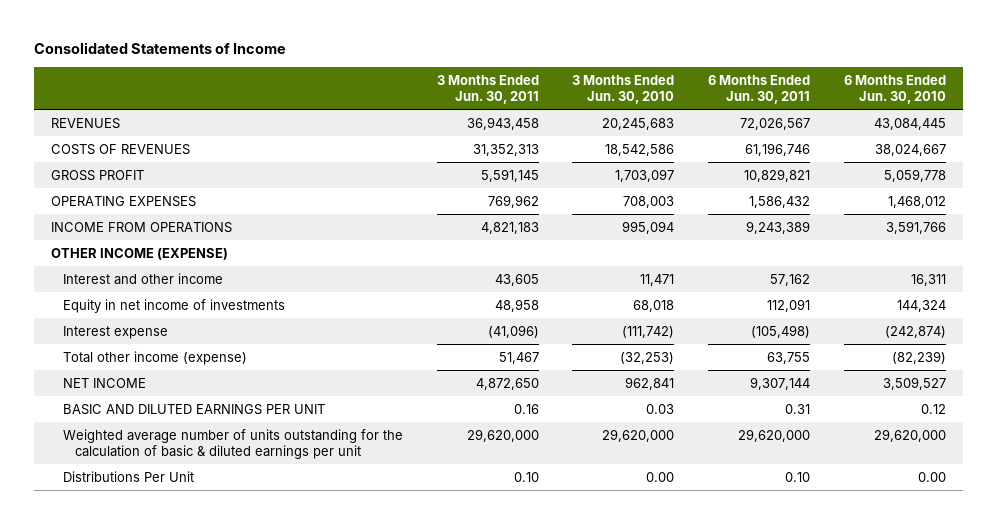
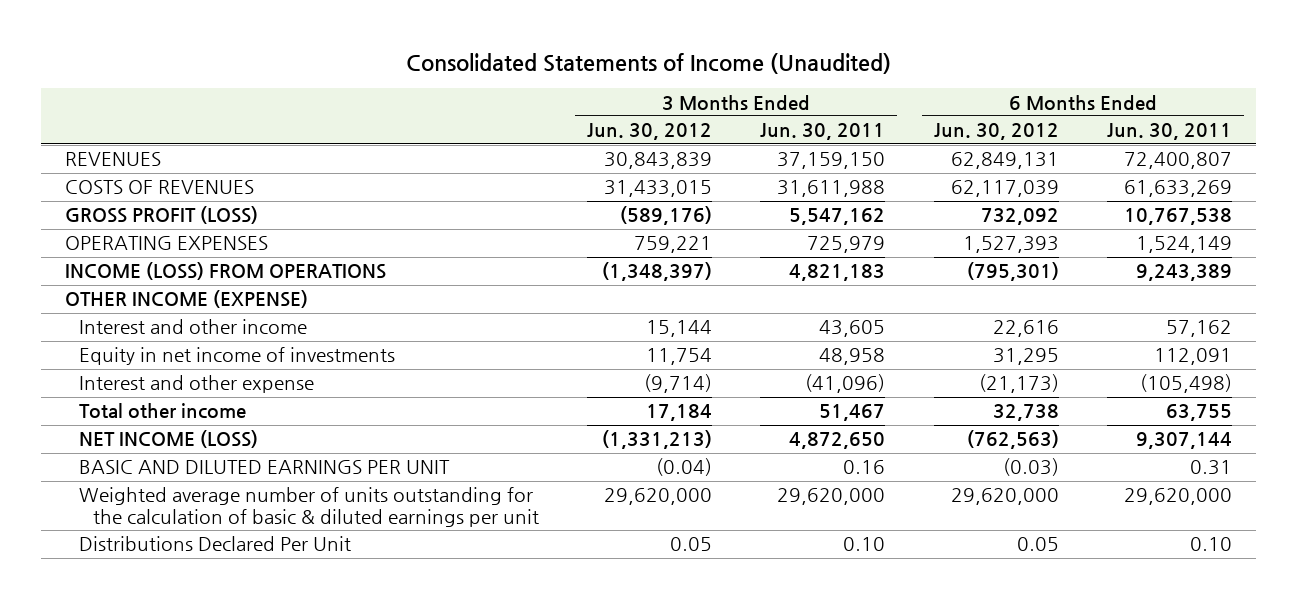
- Consolidated Statements of Income
+ Consolidated Statements of Income (Unaudited)
- | 3 Months Ended Jun. 30, 2011 | 3 Months Ended Jun. 30, 2010 | 6 Months Ended Jun. 30, 2011 | 6 Months Ended Jun. 30, 2010
+ | 3 Months Ended Jun. 30, 2012 | 3 Months Ended Jun. 30, 2011 | 6 Months Ended Jun. 30, 2012 | 6 Months Ended Jun. 30, 2011
- REVENUES | 36,943,458 | 20,245,683 | 72,026,567 | 43,084,445
- COSTS OF REVENUES | 31,352,313 | 18,542,586 | 61,196,746 | 38,024,667
- GROSS PROFIT | 5,591,145 | 1,703,097 | 10,829,821 | 5,059,778
- OPERATING EXPENSES | 769,962 | 708,003 | 1,586,432 | 1,468,012
- INCOME FROM OPERATIONS | 4,821,183 | 995,094 | 9,243,389 | 3,591,766
+ REVENUES | 30,843,839 | 37,159,150 | 62,849,131 | 72,400,807
+ COSTS OF REVENUES | 31,433,015 | 31,611,988 | 62,117,039 | 61,633,269
+ GROSS PROFIT (LOSS) | (589,176) | 5,547,162 | 732,092 | 10,767,538
+ OPERATING EXPENSES | 759,221 | 725,979 | 1,527,393 | 1,524,149
+ INCOME (LOSS) FROM OPERATIONS | (1,348,397) | 4,821,183 | (795,301) | 9,243,389
- Interest expense | (41,096) | (111,742) | (105,498) | (242,874)
- Total other income (expense) | 51,467 | (32,253) | 63,755 | (82,239)
- NET INCOME | 4,872,650 | 962,841 | 9,307,144 | 3,509,527
+ Interest and other expense | (9,714) | (41,096) | (21,173) | (105,498)
+ Total other income | 17,184 | 51,467 | 32,738 | 63,755
+ NET INCOME (LOSS) | (1,331,213) | 4,872,650 | (762,563) | 9,307,144
- Distributions Per Unit | 0.10 | 0.00 | 0.10 | 0.00
+ Distributions Declared Per Unit | 0.05 | 0.10 | 0.05 | 0.10

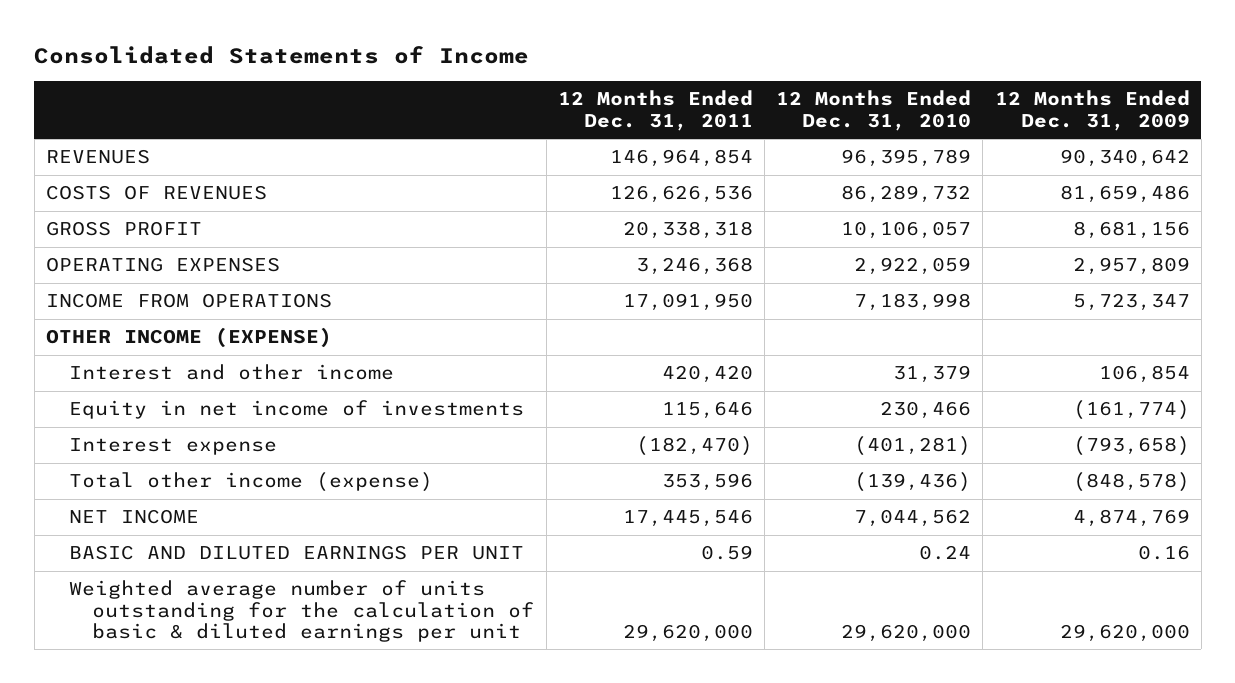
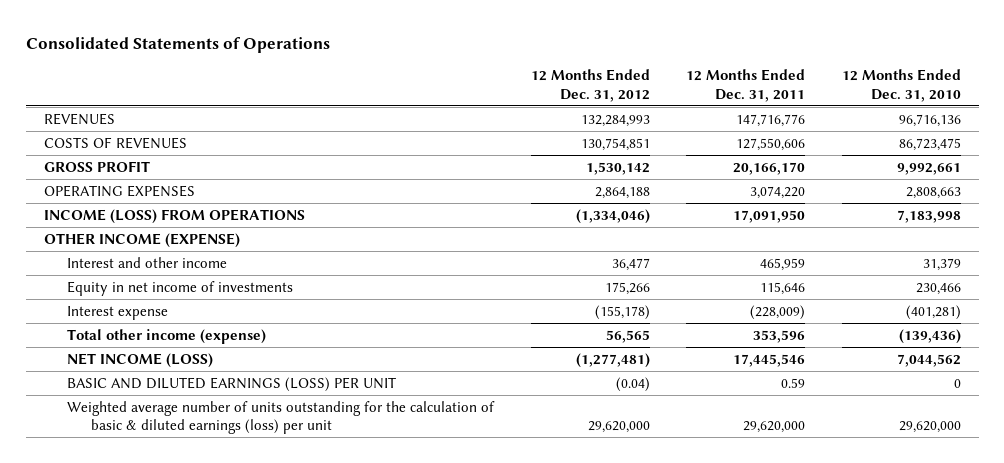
- Consolidated Statements of Income
+ Consolidated Statements of Operations
- | 12 Months Ended Dec. 31, 2011 | 12 Months Ended Dec. 31, 2010 | 12 Months Ended Dec. 31, 2009
+ | 12 Months Ended Dec. 31, 2012 | 12 Months Ended Dec. 31, 2011 | 12 Months Ended Dec. 31, 2010
- REVENUES | 146,964,854 | 96,395,789 | 90,340,642
- COSTS OF REVENUES | 126,626,536 | 86,289,732 | 81,659,486
- GROSS PROFIT | 20,338,318 | 10,106,057 | 8,681,156
- OPERATING EXPENSES | 3,246,368 | 2,922,059 | 2,957,809
- INCOME FROM OPERATIONS | 17,091,950 | 7,183,998 | 5,723,347
+ REVENUES | 132,284,993 | 147,716,776 | 96,716,136
+ COSTS OF REVENUES | 130,754,851 | 127,550,606 | 86,723,475
+ GROSS PROFIT | 1,530,142 | 20,166,170 | 9,992,661
+ OPERATING EXPENSES | 2,864,188 | 3,074,220 | 2,808,663
+ INCOME (LOSS) FROM OPERATIONS | (1,334,046) | 17,091,950 | 7,183,998
- Interest and other income | 420,420 | 31,379 | 106,854
+ Interest and other income | 36,477 | 465,959 | 31,379
- Interest expense | (182,470) | (401,281) | (793,658)
+ Interest expense | (155,178) | (228,009) | (401,281)
- NET INCOME | 17,445,546 | 7,044,562 | 4,874,769
- BASIC AND DILUTED EARNINGS PER UNIT | 0.59 | 0.24 | 0.16
- Weighted average number of units outstanding for the calculation of basic & diluted earnings per unit | 29,620,000 | 29,620,000 | 29,620,000
+ NET INCOME (LOSS) | (1,277,481) | 17,445,546 | 7,044,562
+ BASIC AND DILUTED EARNINGS (LOSS) PER UNIT | (0.04) | 0.59 | 0
+ Weighted average number of units outstanding for the calculation of basic & diluted earnings (loss) per unit | 29,620,000 | 29,620,000 | 29,620,000

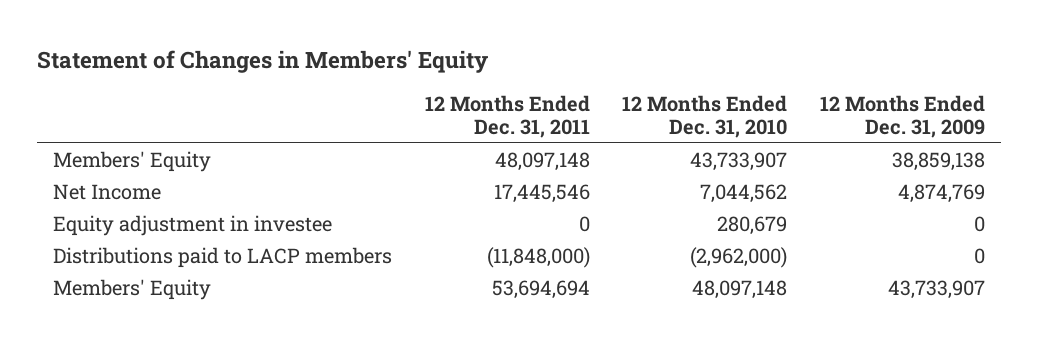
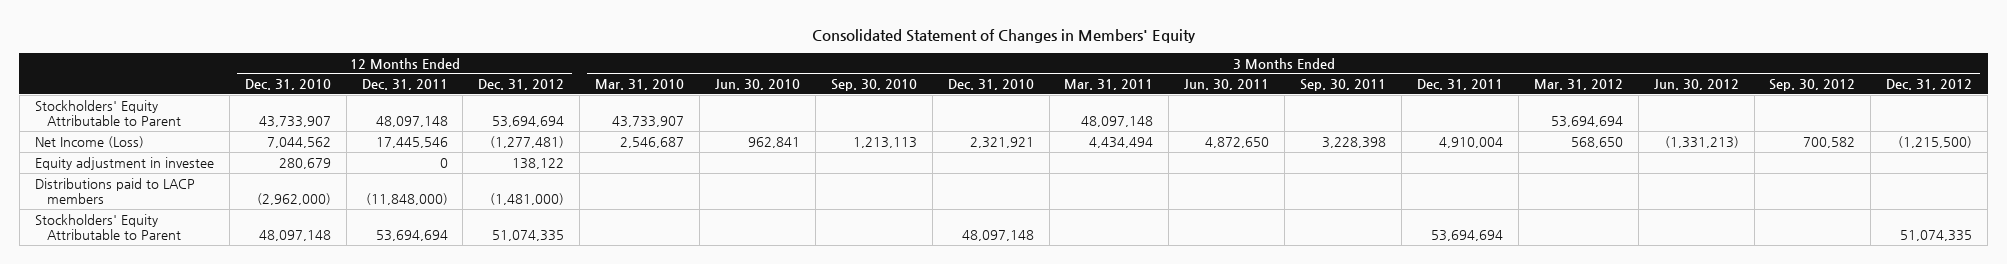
- Statement of Changes in Members' Equity
+ Consolidated Statement of Changes in Members' Equity
- | 12 Months Ended Dec. 31, 2011 | 12 Months Ended Dec. 31, 2010 | 12 Months Ended Dec. 31, 2009
+ | 12 Months Ended Dec. 31, 2010 | 12 Months Ended Dec. 31, 2011 | 12 Months Ended Dec. 31, 2012 | 3 Months Ended Mar. 31, 2010 | 3 Months Ended Jun. 30, 2010 | 3 Months Ended Sep. 30, 2010 | 3 Months Ended Dec. 31, 2010 | 3 Months Ended Mar. 31, 2011 | 3 Months Ended Jun. 30, 2011 | 3 Months Ended Sep. 30, 2011 | 3 Months Ended Dec. 31, 2011 | 3 Months Ended Mar. 31, 2012 | 3 Months Ended Jun. 30, 2012 | 3 Months Ended Sep. 30, 2012 | 3 Months Ended Dec. 31, 2012
- Members' Equity | 48,097,148 | 43,733,907 | 38,859,138
- Net Income | 17,445,546 | 7,044,562 | 4,874,769
+ Stockholders' Equity Attributable to Parent | 43,733,907 | 48,097,148 | 53,694,694 | 43,733,907 | | | | 48,097,148 | | | | 53,694,694 | | |
+ Net Income (Loss) | 7,044,562 | 17,445,546 | (1,277,481) | 2,546,687 | 962,841 | 1,213,113 | 2,321,921 | 4,434,494 | 4,872,650 | 3,228,398 | 4,910,004 | 568,650 | (1,331,213) | 700,582 | (1,215,500)
- Members' Equity | 53,694,694 | 48,097,148 | 43,733,907
+ Stockholders' Equity Attributable to Parent | 48,097,148 | 53,694,694 | 51,074,335 | | | | 48,097,148 | | | | 53,694,694 | | | | 51,074,335

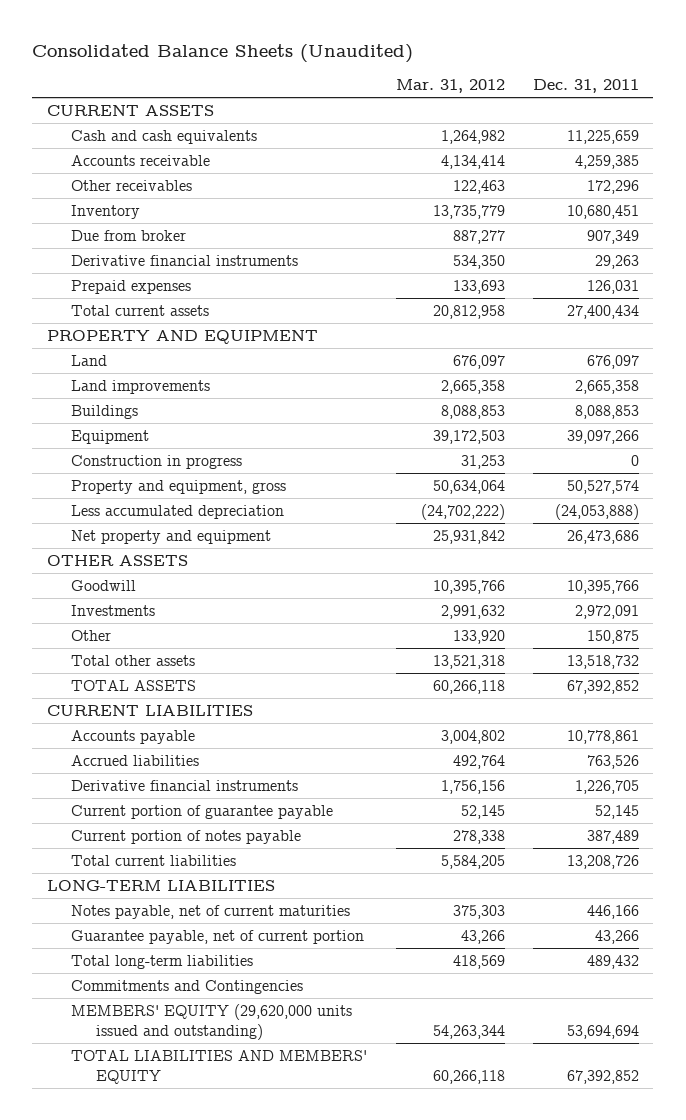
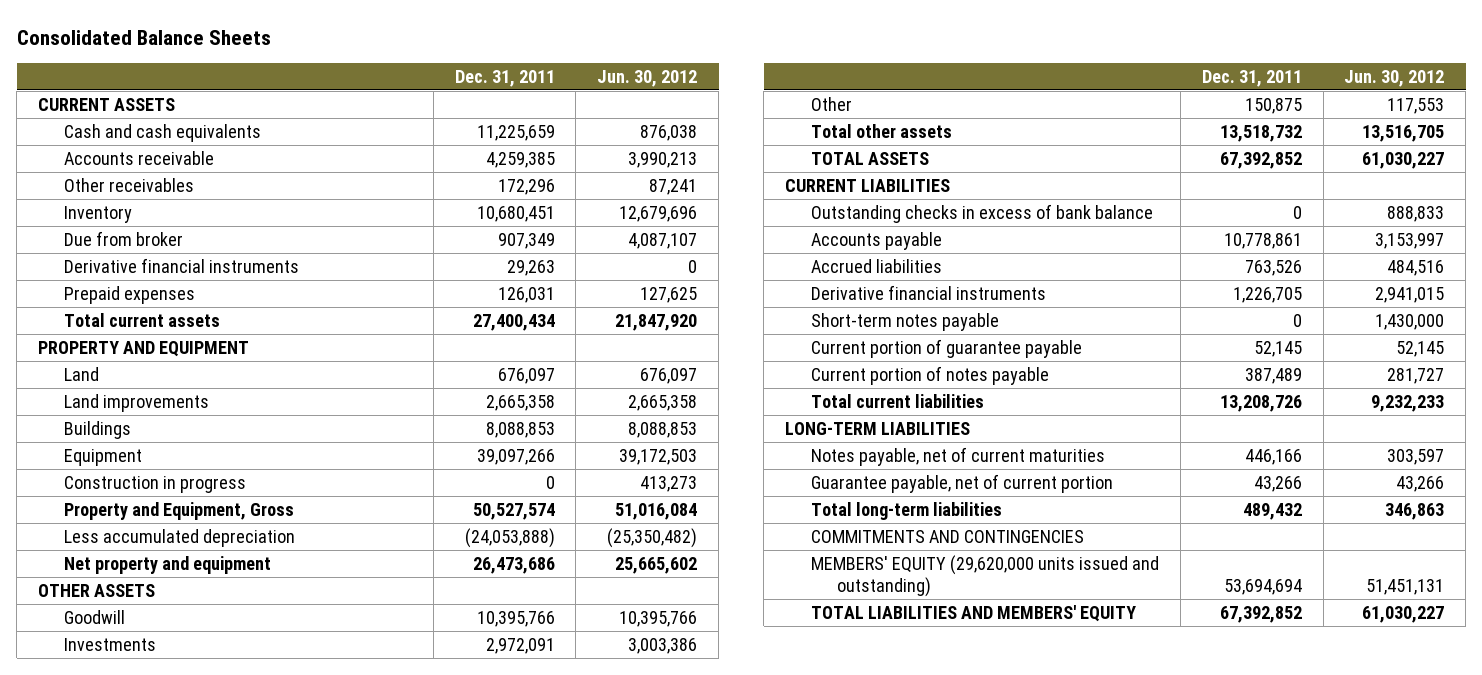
- Consolidated Balance Sheets (Unaudited)
+ Consolidated Balance Sheets
- | Mar. 31, 2012 | Dec. 31, 2011
+ | Dec. 31, 2011 | Jun. 30, 2012
- Property and equipment, gross | 50,634,064 | 50,527,574
+ Property and Equipment, Gross | 50,527,574 | 51,016,084
+ Outstanding checks in excess of bank balance | 0 | 888,833
+ Short-term notes payable | 0 | 1,430,000
- Commitments and Contingencies
+ COMMITMENTS AND CONTINGENCIES

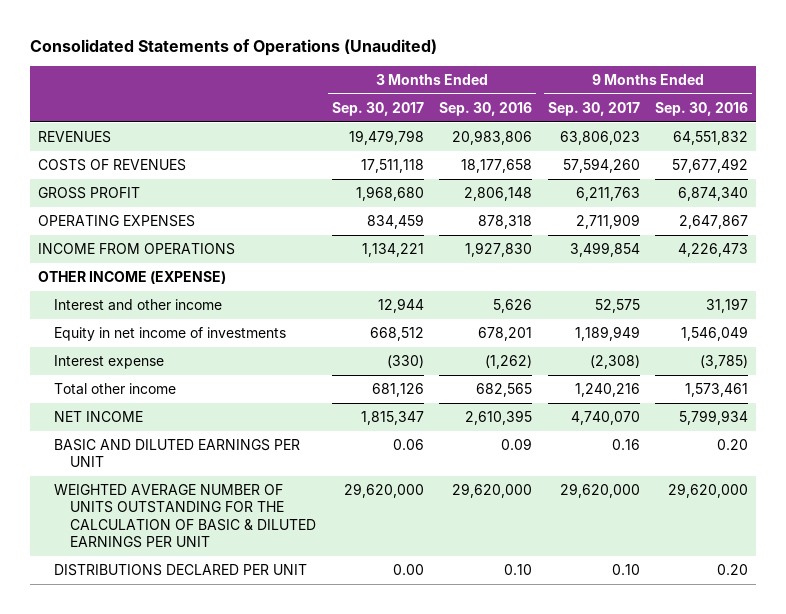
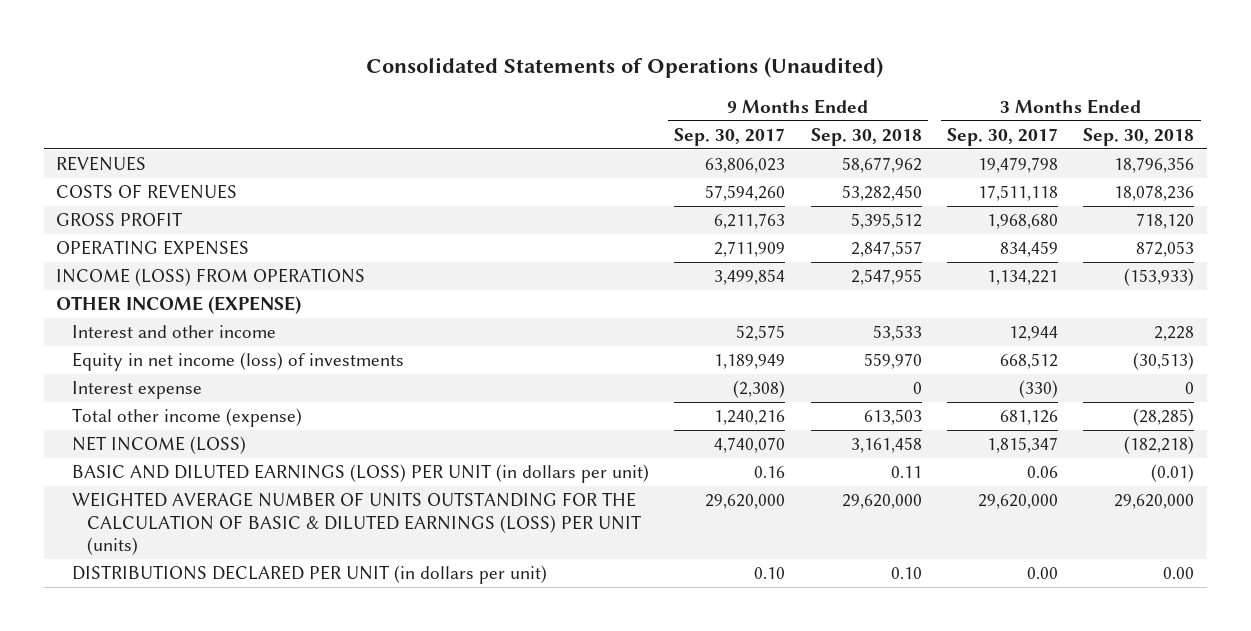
- | 3 Months Ended Sep. 30, 2017 | 3 Months Ended Sep. 30, 2016 | 9 Months Ended Sep. 30, 2017 | 9 Months Ended Sep. 30, 2016
+ | 9 Months Ended Sep. 30, 2017 | 9 Months Ended Sep. 30, 2018 | 3 Months Ended Sep. 30, 2017 | 3 Months Ended Sep. 30, 2018
- INCOME FROM OPERATIONS | 1,134,221 | 1,927,830 | 3,499,854 | 4,226,473
+ INCOME (LOSS) FROM OPERATIONS | 3,499,854 | 2,547,955 | 1,134,221 | (153,933)
- Equity in net income of investments | 668,512 | 678,201 | 1,189,949 | 1,546,049
+ Equity in net income (loss) of investments | 1,189,949 | 559,970 | 668,512 | (30,513)
- Total other income | 681,126 | 682,565 | 1,240,216 | 1,573,461
- NET INCOME | 1,815,347 | 2,610,395 | 4,740,070 | 5,799,934
- BASIC AND DILUTED EARNINGS PER UNIT | 0.06 | 0.09 | 0.16 | 0.20
- WEIGHTED AVERAGE NUMBER OF UNITS OUTSTANDING FOR THE CALCULATION OF BASIC & DILUTED EARNINGS PER UNIT | 29,620,000 | 29,620,000 | 29,620,000 | 29,620,000
- DISTRIBUTIONS DECLARED PER UNIT | 0.00 | 0.10 | 0.10 | 0.20
+ Total other income (expense) | 1,240,216 | 613,503 | 681,126 | (28,285)
+ NET INCOME (LOSS) | 4,740,070 | 3,161,458 | 1,815,347 | (182,218)
+ BASIC AND DILUTED EARNINGS (LOSS) PER UNIT (in dollars per unit) | 0.16 | 0.11 | 0.06 | (0.01)
+ WEIGHTED AVERAGE NUMBER OF UNITS OUTSTANDING FOR THE CALCULATION OF BASIC & DILUTED EARNINGS (LOSS) PER UNIT (units) | 29,620,000 | 29,620,000 | 29,620,000 | 29,620,000
+ DISTRIBUTIONS DECLARED PER UNIT (in dollars per unit) | 0.10 | 0.10 | 0.00 | 0.00

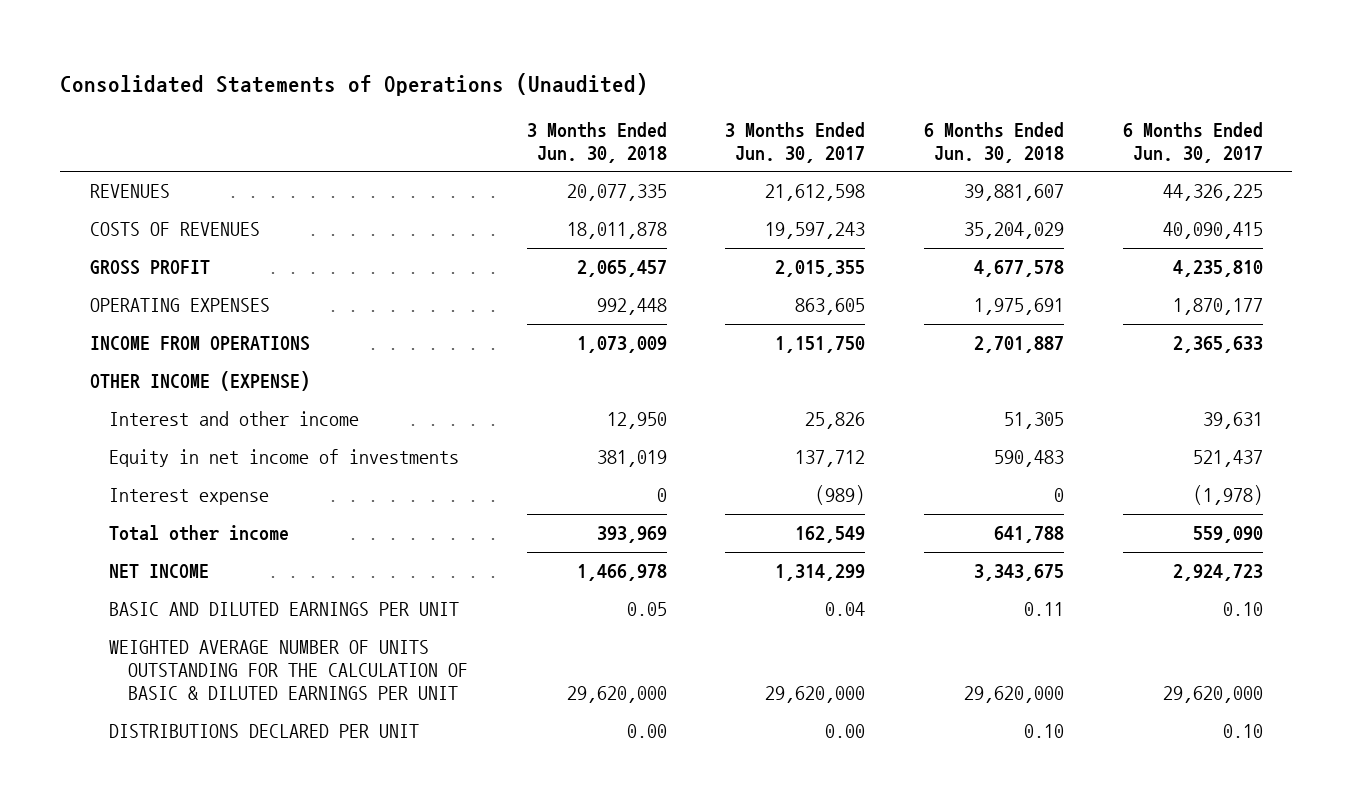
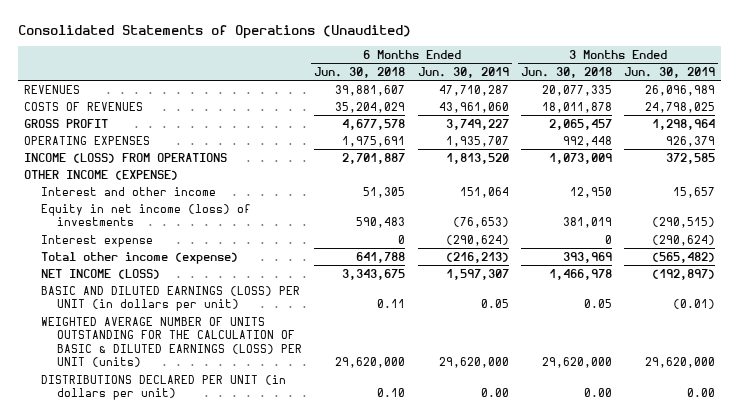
- | 3 Months Ended Jun. 30, 2018 | 3 Months Ended Jun. 30, 2017 | 6 Months Ended Jun. 30, 2018 | 6 Months Ended Jun. 30, 2017
+ | 6 Months Ended Jun. 30, 2018 | 6 Months Ended Jun. 30, 2019 | 3 Months Ended Jun. 30, 2018 | 3 Months Ended Jun. 30, 2019
- INCOME FROM OPERATIONS | 1,073,009 | 1,151,750 | 2,701,887 | 2,365,633
+ INCOME (LOSS) FROM OPERATIONS | 2,701,887 | 1,813,520 | 1,073,009 | 372,585
- Equity in net income of investments | 381,019 | 137,712 | 590,483 | 521,437
+ Equity in net income (loss) of investments | 590,483 | (76,653) | 381,019 | (290,515)
- Total other income | 393,969 | 162,549 | 641,788 | 559,090
- NET INCOME | 1,466,978 | 1,314,299 | 3,343,675 | 2,924,723
- BASIC AND DILUTED EARNINGS PER UNIT | 0.05 | 0.04 | 0.11 | 0.10
- WEIGHTED AVERAGE NUMBER OF UNITS OUTSTANDING FOR THE CALCULATION OF BASIC & DILUTED EARNINGS PER UNIT | 29,620,000 | 29,620,000 | 29,620,000 | 29,620,000
- DISTRIBUTIONS DECLARED PER UNIT | 0.00 | 0.00 | 0.10 | 0.10
+ Total other income (expense) | 641,788 | (216,213) | 393,969 | (565,482)
+ NET INCOME (LOSS) | 3,343,675 | 1,597,307 | 1,466,978 | (192,897)
+ BASIC AND DILUTED EARNINGS (LOSS) PER UNIT (in dollars per unit) | 0.11 | 0.05 | 0.05 | (0.01)
+ WEIGHTED AVERAGE NUMBER OF UNITS OUTSTANDING FOR THE CALCULATION OF BASIC & DILUTED EARNINGS (LOSS) PER UNIT (units) | 29,620,000 | 29,620,000 | 29,620,000 | 29,620,000
+ DISTRIBUTIONS DECLARED PER UNIT (in dollars per unit) | 0.10 | 0.00 | 0.00 | 0.00

